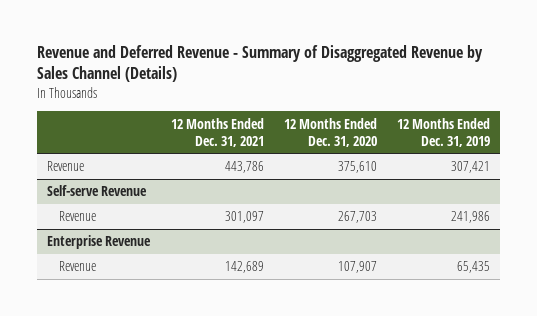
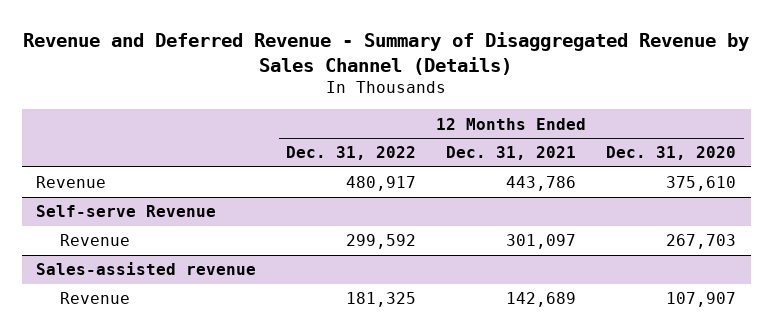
- | 12 Months Ended Dec. 31, 2021 | 12 Months Ended Dec. 31, 2020 | 12 Months Ended Dec. 31, 2019
+ | 12 Months Ended Dec. 31, 2022 | 12 Months Ended Dec. 31, 2021 | 12 Months Ended Dec. 31, 2020
- Enterprise Revenue
+ Sales-assisted revenue

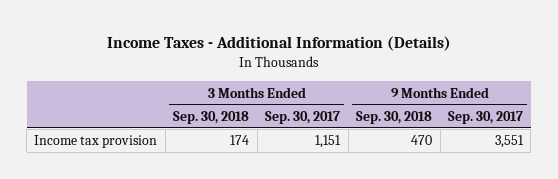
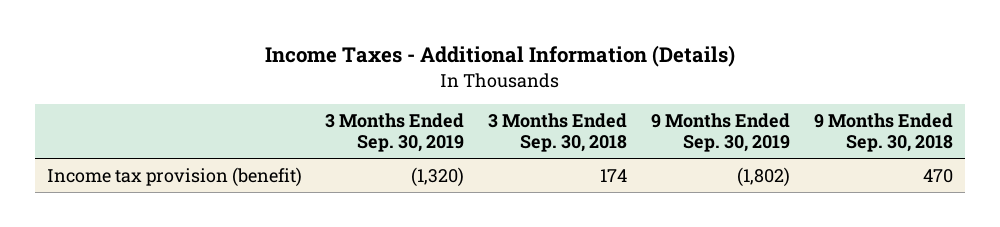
- | 3 Months Ended Sep. 30, 2018 | 3 Months Ended Sep. 30, 2017 | 9 Months Ended Sep. 30, 2018 | 9 Months Ended Sep. 30, 2017
+ | 3 Months Ended Sep. 30, 2019 | 3 Months Ended Sep. 30, 2018 | 9 Months Ended Sep. 30, 2019 | 9 Months Ended Sep. 30, 2018
- Income tax provision | 174 | 1,151 | 470 | 3,551
+ Income tax provision (benefit) | (1,320) | 174 | (1,802) | 470

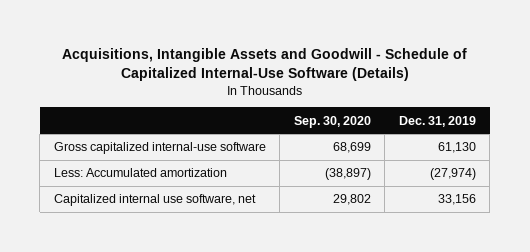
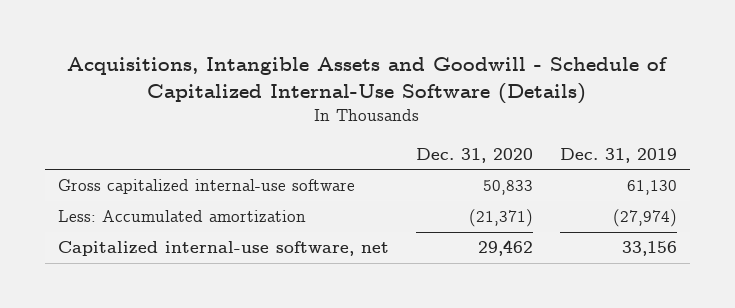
- | Sep. 30, 2020 | Dec. 31, 2019
+ | Dec. 31, 2020 | Dec. 31, 2019
- Capitalized internal use software, net | 29,802 | 33,156
+ Capitalized internal-use software, net | 29,462 | 33,156

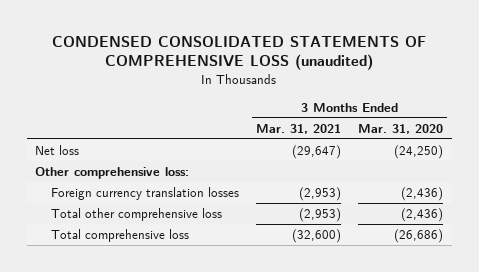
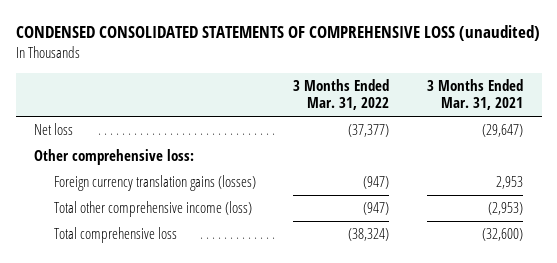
- | 3 Months Ended Mar. 31, 2021 | 3 Months Ended Mar. 31, 2020
+ | 3 Months Ended Mar. 31, 2022 | 3 Months Ended Mar. 31, 2021
- Foreign currency translation losses | (2,953) | (2,436)
- Total other comprehensive loss | (2,953) | (2,436)
+ Foreign currency translation gains (losses) | (947) | 2,953
+ Total other comprehensive income (loss) | (947) | (2,953)

